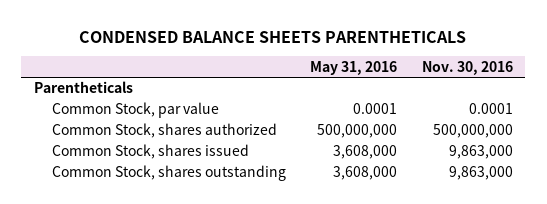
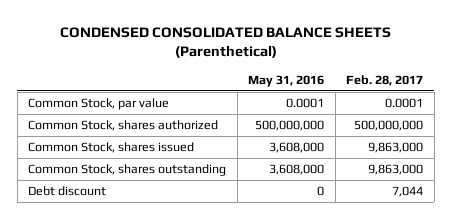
- CONDENSED BALANCE SHEETS PARENTHETICALS
+ CONDENSED CONSOLIDATED BALANCE SHEETS (Parenthetical)
- | May 31, 2016 | Nov. 30, 2016
+ | May 31, 2016 | Feb. 28, 2017
- Parentheticals
+ Debt discount | 0 | 7,044

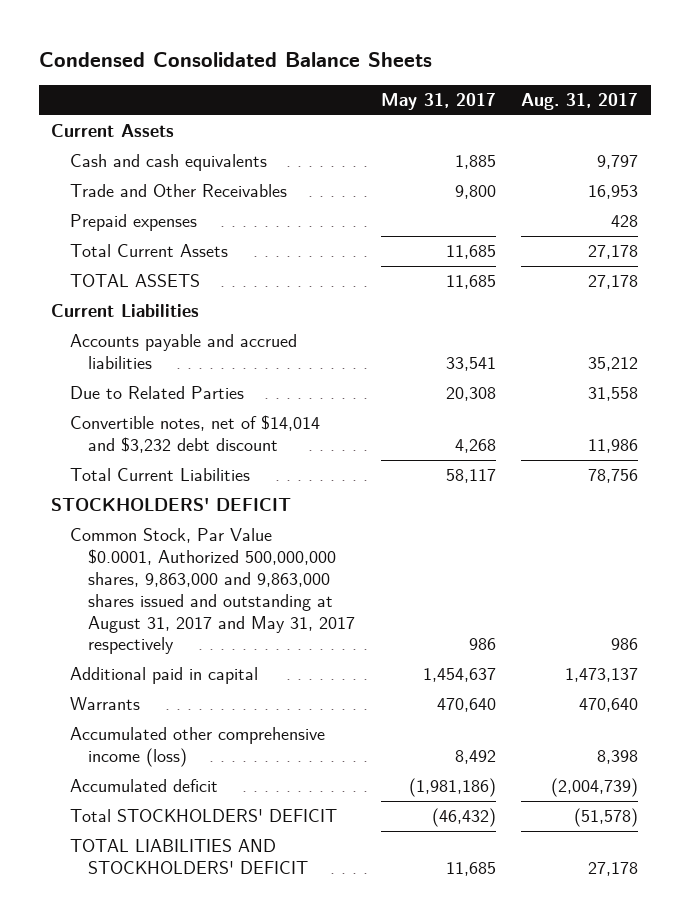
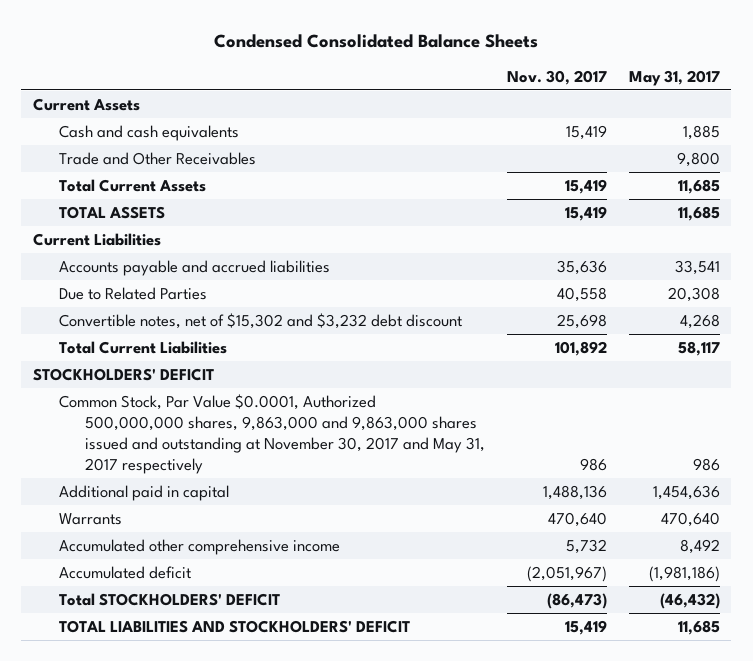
- | May 31, 2017 | Aug. 31, 2017
+ | Nov. 30, 2017 | May 31, 2017
- Prepaid expenses | | 428
- Convertible notes, net of $14,014 and $3,232 debt discount | 4,268 | 11,986
+ Convertible notes, net of $15,302 and $3,232 debt discount | 25,698 | 4,268
- Common Stock, Par Value $0.0001, Authorized 500,000,000 shares, 9,863,000 and 9,863,000 shares issued and outstanding at August 31, 2017 and May 31, 2017 respectively | 986 | 986
- Additional paid in capital | 1,454,637 | 1,473,137
+ Common Stock, Par Value $0.0001, Authorized 500,000,000 shares, 9,863,000 and 9,863,000 shares issued and outstanding at November 30, 2017 and May 31, 2017 respectively | 986 | 986
+ Additional paid in capital | 1,488,136 | 1,454,636
- Accumulated other comprehensive income (loss) | 8,492 | 8,398
+ Accumulated other comprehensive income | 5,732 | 8,492

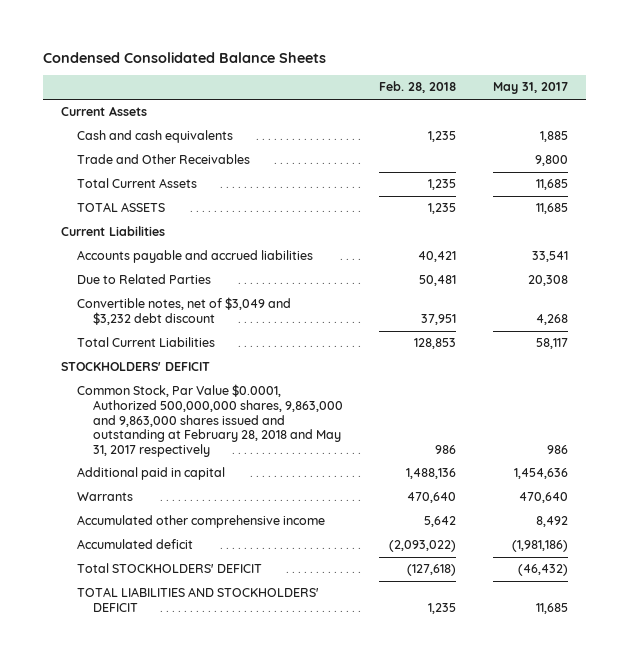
- | Nov. 30, 2017 | May 31, 2017
+ | Feb. 28, 2018 | May 31, 2017
- Convertible notes, net of $15,302 and $3,232 debt discount | 25,698 | 4,268
+ Convertible notes, net of $3,049 and $3,232 debt discount | 37,951 | 4,268
- Common Stock, Par Value $0.0001, Authorized 500,000,000 shares, 9,863,000 and 9,863,000 shares issued and outstanding at November 30, 2017 and May 31, 2017 respectively | 986 | 986
+ Common Stock, Par Value $0.0001, Authorized 500,000,000 shares, 9,863,000 and 9,863,000 shares issued and outstanding at February 28, 2018 and May 31, 2017 respectively | 986 | 986

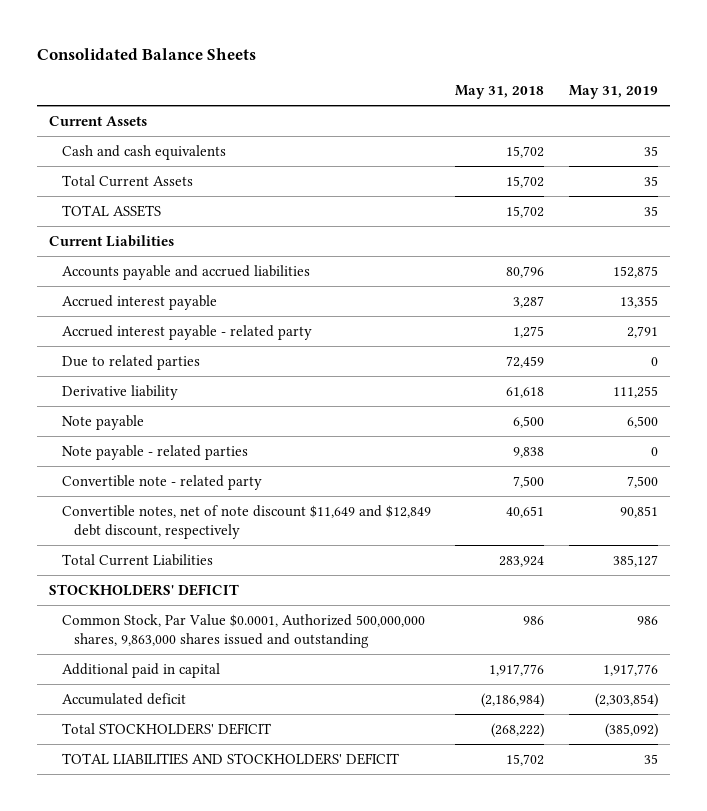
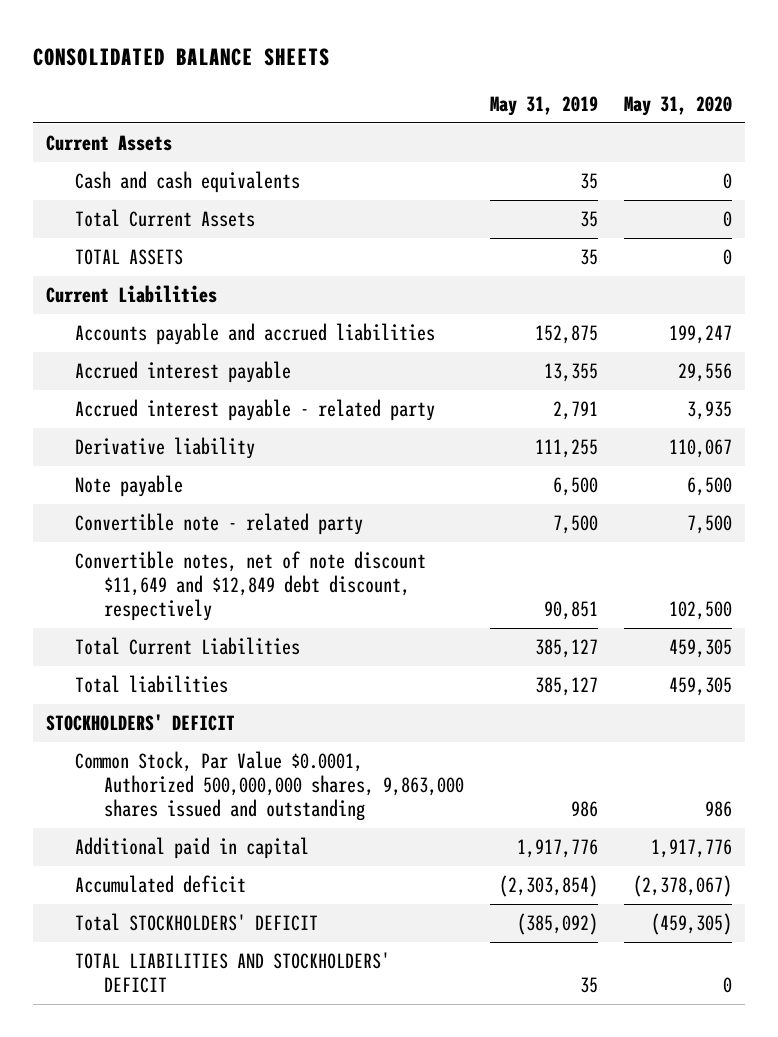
- Consolidated Balance Sheets
+ CONSOLIDATED BALANCE SHEETS
- | May 31, 2018 | May 31, 2019
+ | May 31, 2019 | May 31, 2020
- Due to related parties | 72,459 | 0
- Note payable - related parties | 9,838 | 0
+ Total liabilities | 385,127 | 459,305

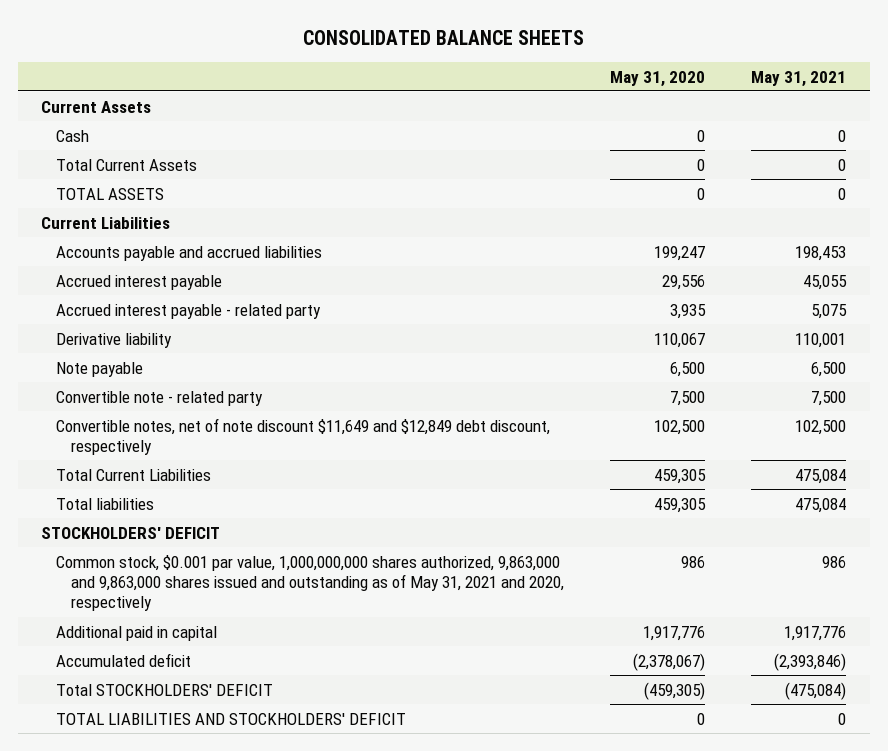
- | May 31, 2019 | May 31, 2020
+ | May 31, 2020 | May 31, 2021
- Cash and cash equivalents | 35 | 0
+ Cash | 0 | 0
- Common Stock, Par Value $0.0001, Authorized 500,000,000 shares, 9,863,000 shares issued and outstanding | 986 | 986
+ Common stock, $0.001 par value, 1,000,000,000 shares authorized, 9,863,000 and 9,863,000 shares issued and outstanding as of May 31, 2021 and 2020, respectively | 986 | 986

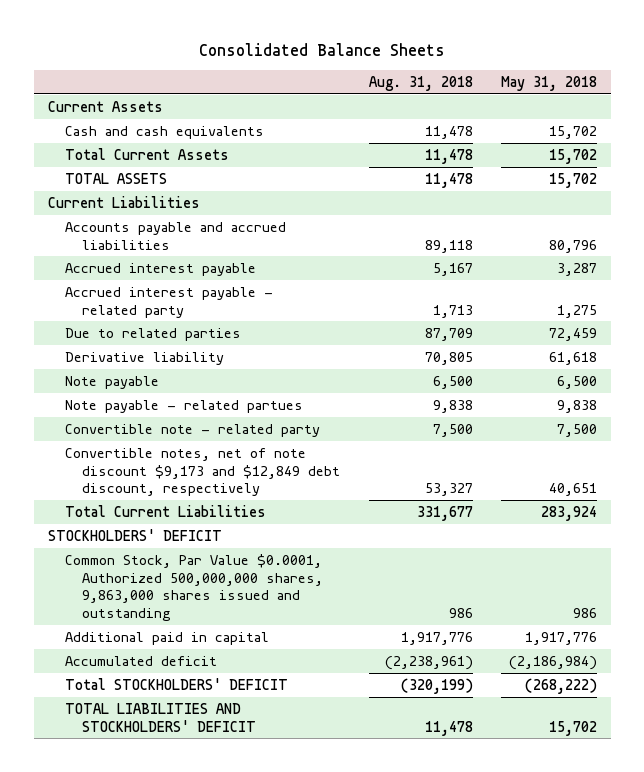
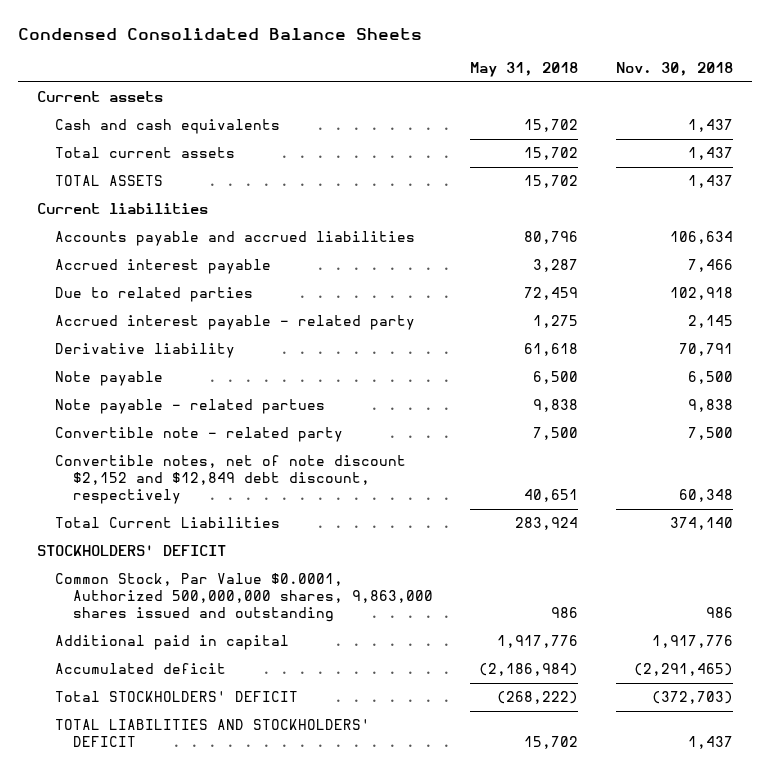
- Consolidated Balance Sheets
+ Condensed Consolidated Balance Sheets
- | Aug. 31, 2018 | May 31, 2018
+ | May 31, 2018 | Nov. 30, 2018
- Current Assets
+ Current assets
- Total Current Assets | 11,478 | 15,702
+ Total current assets | 15,702 | 1,437
- Current Liabilities
+ Current liabilities
moved down: Accrued interest payable - related party | 1,275 | 2,145
- Convertible notes, net of note discount $9,173 and $12,849 debt discount, respectively | 53,327 | 40,651
+ Convertible notes, net of note discount $2,152 and $12,849 debt discount, respectively | 40,651 | 60,348

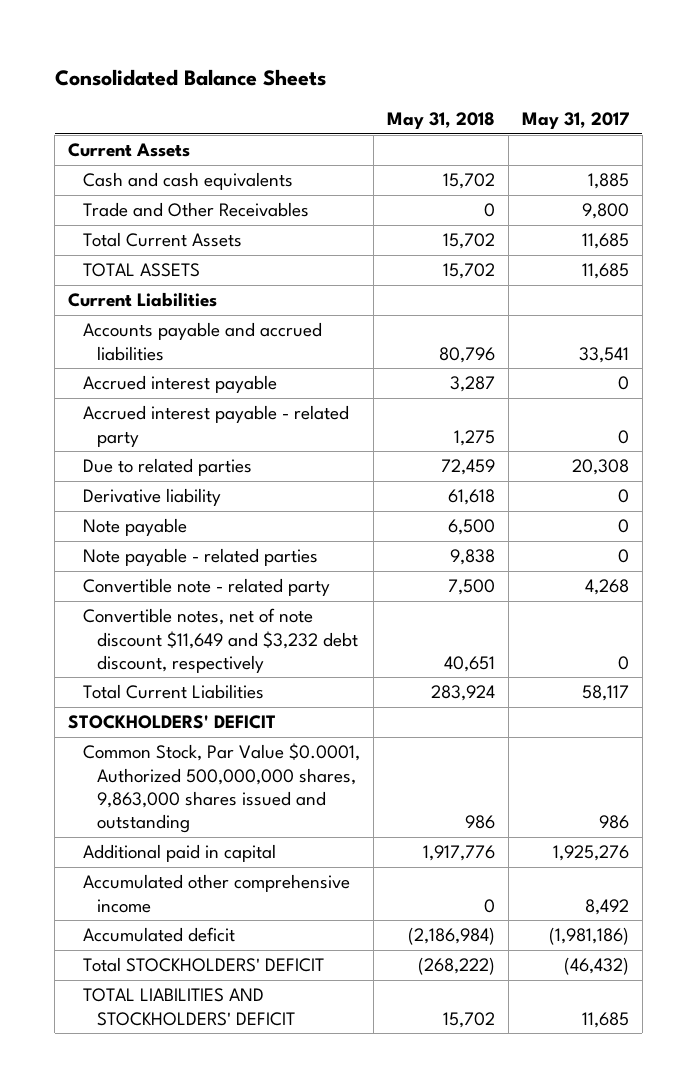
- Condensed Consolidated Balance Sheets
+ Consolidated Balance Sheets
- | May 31, 2018 | Nov. 30, 2018
+ | May 31, 2018 | May 31, 2017
- Current assets
+ Current Assets
- Total current assets | 15,702 | 1,437
+ Trade and Other Receivables | 0 | 9,800
+ Total Current Assets | 15,702 | 11,685
- Current liabilities
+ Current Liabilities
moved down: Due to related parties | 72,459 | 20,308
- Note payable - related partues | 9,838 | 9,838
+ Note payable - related parties | 9,838 | 0
- Convertible notes, net of note discount $2,152 and $12,849 debt discount, respectively | 40,651 | 60,348
+ Convertible notes, net of note discount $11,649 and $3,232 debt discount, respectively | 40,651 | 0
+ Accumulated other comprehensive income | 0 | 8,492

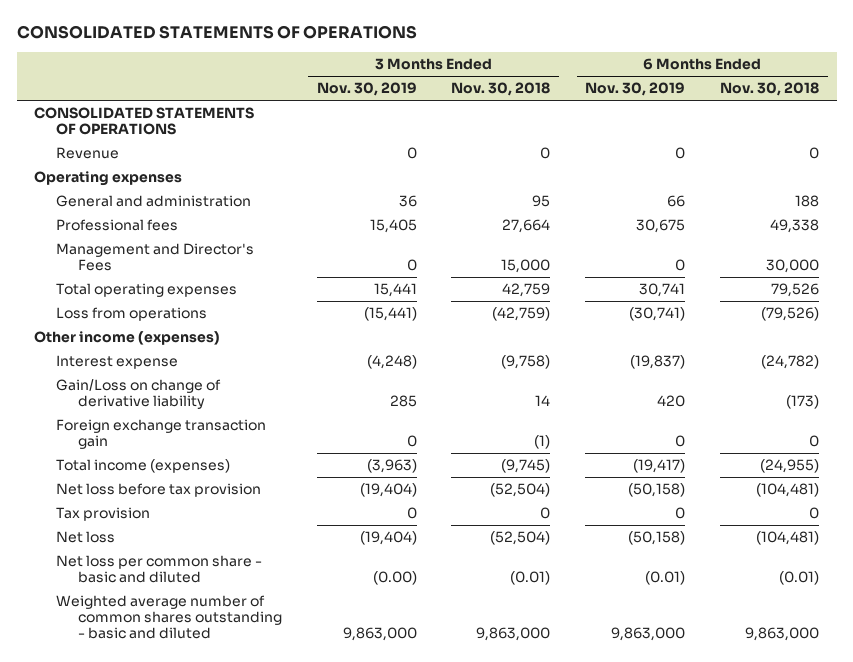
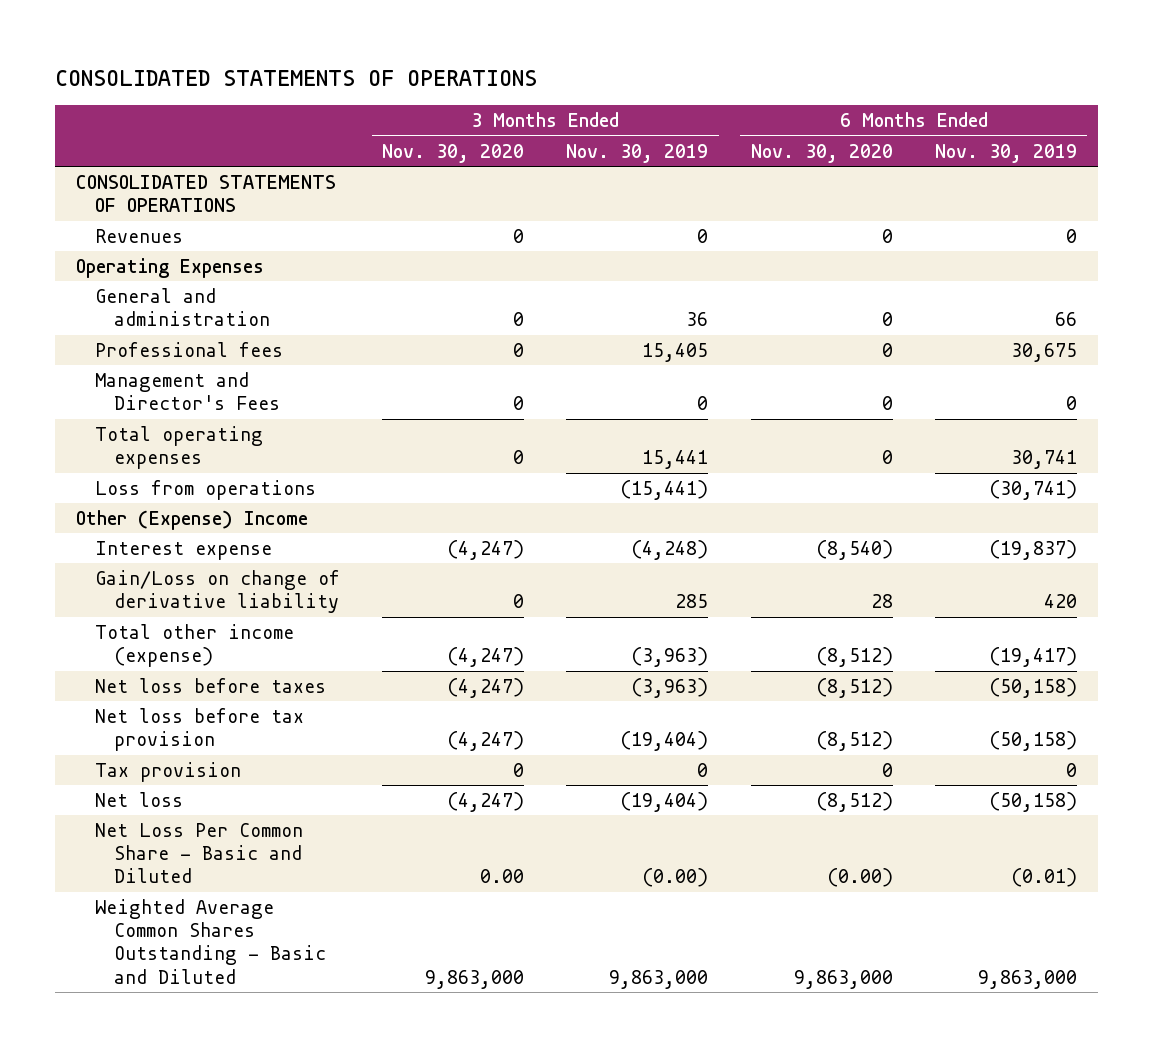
- | 3 Months Ended Nov. 30, 2019 | 3 Months Ended Nov. 30, 2018 | 6 Months Ended Nov. 30, 2019 | 6 Months Ended Nov. 30, 2018
+ | 3 Months Ended Nov. 30, 2020 | 3 Months Ended Nov. 30, 2019 | 6 Months Ended Nov. 30, 2020 | 6 Months Ended Nov. 30, 2019
- Revenue | 0 | 0 | 0 | 0
- Operating expenses
+ Revenues | 0 | 0 | 0 | 0
+ Operating Expenses
- Other income (expenses)
+ Other (Expense) Income
- Foreign exchange transaction gain | 0 | (1) | 0 | 0
- Total income (expenses) | (3,963) | (9,745) | (19,417) | (24,955)
+ Total other income (expense) | (4,247) | (3,963) | (8,512) | (19,417)
+ Net loss before taxes | (4,247) | (3,963) | (8,512) | (50,158)
- Net loss per common share - basic and diluted | (0.00) | (0.01) | (0.01) | (0.01)
- Weighted average number of common shares outstanding - basic and diluted | 9,863,000 | 9,863,000 | 9,863,000 | 9,863,000
+ Net Loss Per Common Share - Basic and Diluted | 0.00 | (0.00) | (0.00) | (0.01)
+ Weighted Average Common Shares Outstanding - Basic and Diluted | 9,863,000 | 9,863,000 | 9,863,000 | 9,863,000

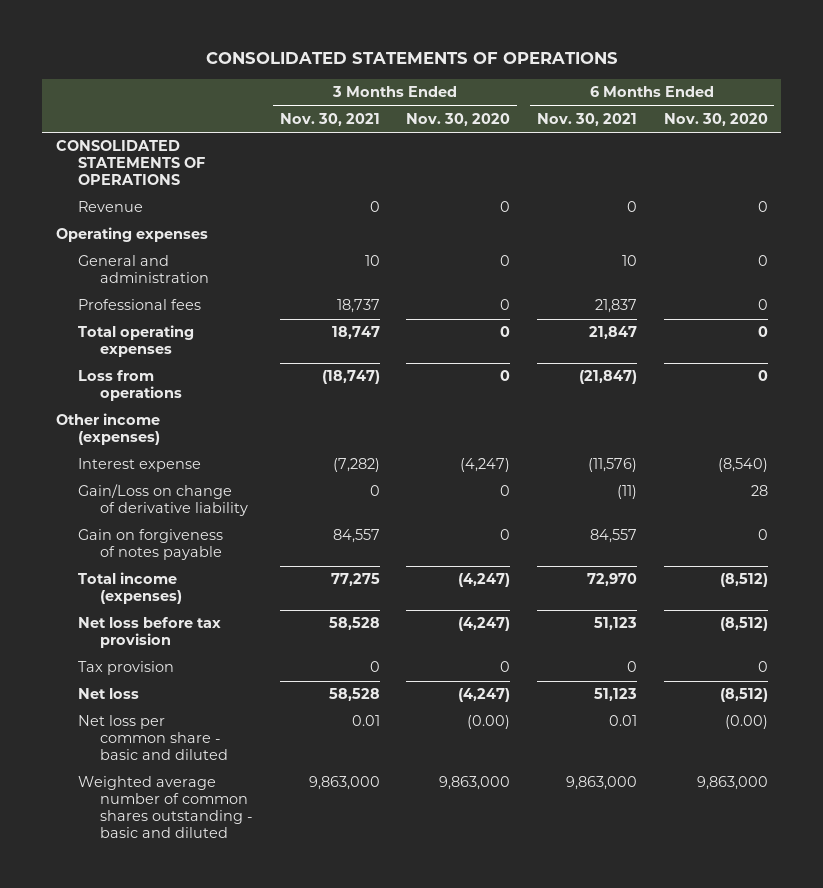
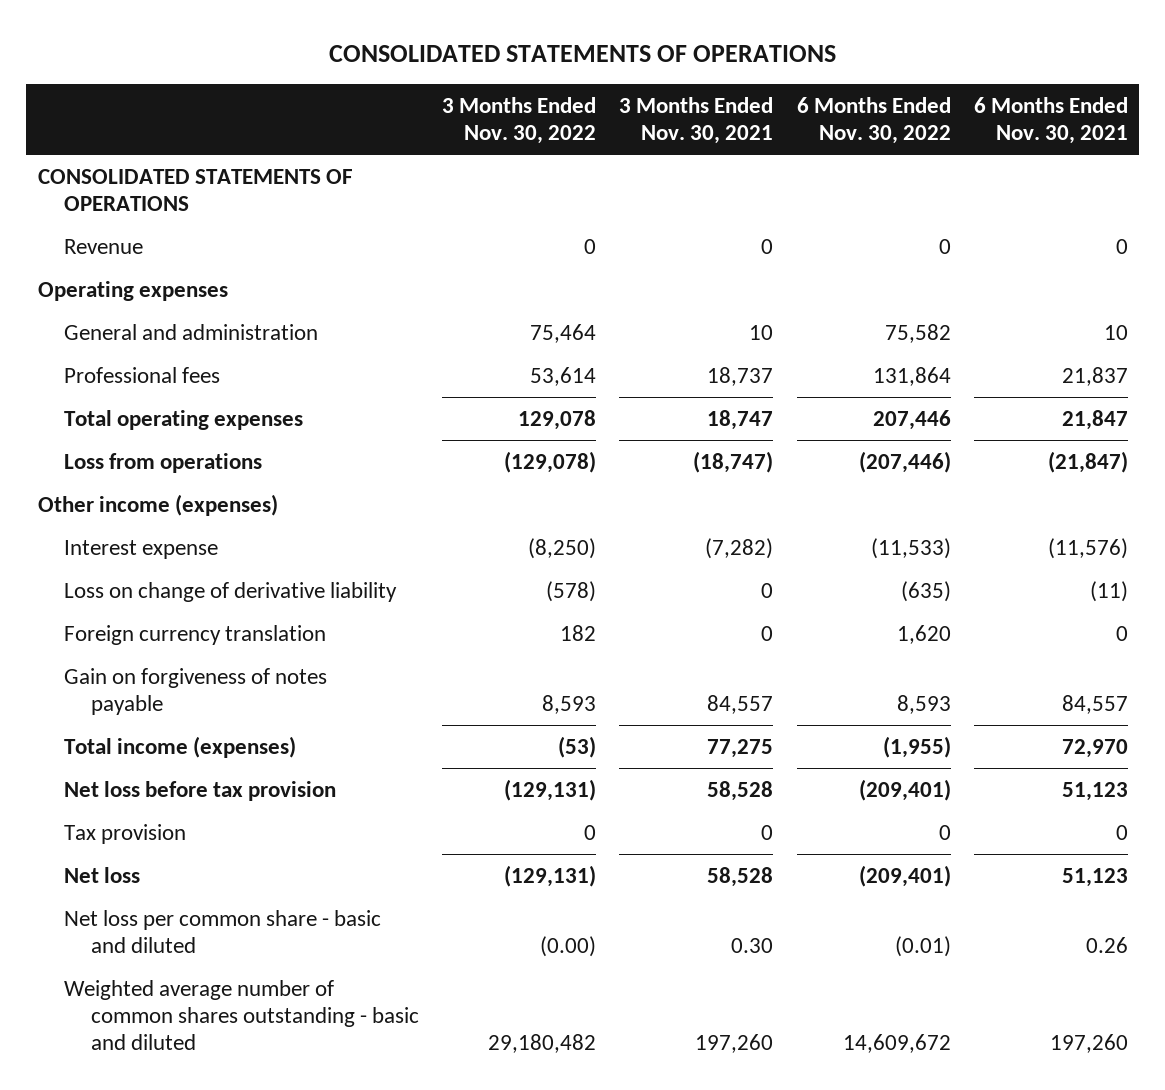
- | 3 Months Ended Nov. 30, 2021 | 3 Months Ended Nov. 30, 2020 | 6 Months Ended Nov. 30, 2021 | 6 Months Ended Nov. 30, 2020
+ | 3 Months Ended Nov. 30, 2022 | 3 Months Ended Nov. 30, 2021 | 6 Months Ended Nov. 30, 2022 | 6 Months Ended Nov. 30, 2021
- Gain/Loss on change of derivative liability | 0 | 0 | (11) | 28
+ Loss on change of derivative liability | (578) | 0 | (635) | (11)
+ Foreign currency translation | 182 | 0 | 1,620 | 0
- Net loss per common share - basic and diluted | 0.01 | (0.00) | 0.01 | (0.00)
- Weighted average number of common shares outstanding - basic and diluted | 9,863,000 | 9,863,000 | 9,863,000 | 9,863,000
+ Net loss per common share - basic and diluted | (0.00) | 0.30 | (0.01) | 0.26
+ Weighted average number of common shares outstanding - basic and diluted | 29,180,482 | 197,260 | 14,609,672 | 197,260

